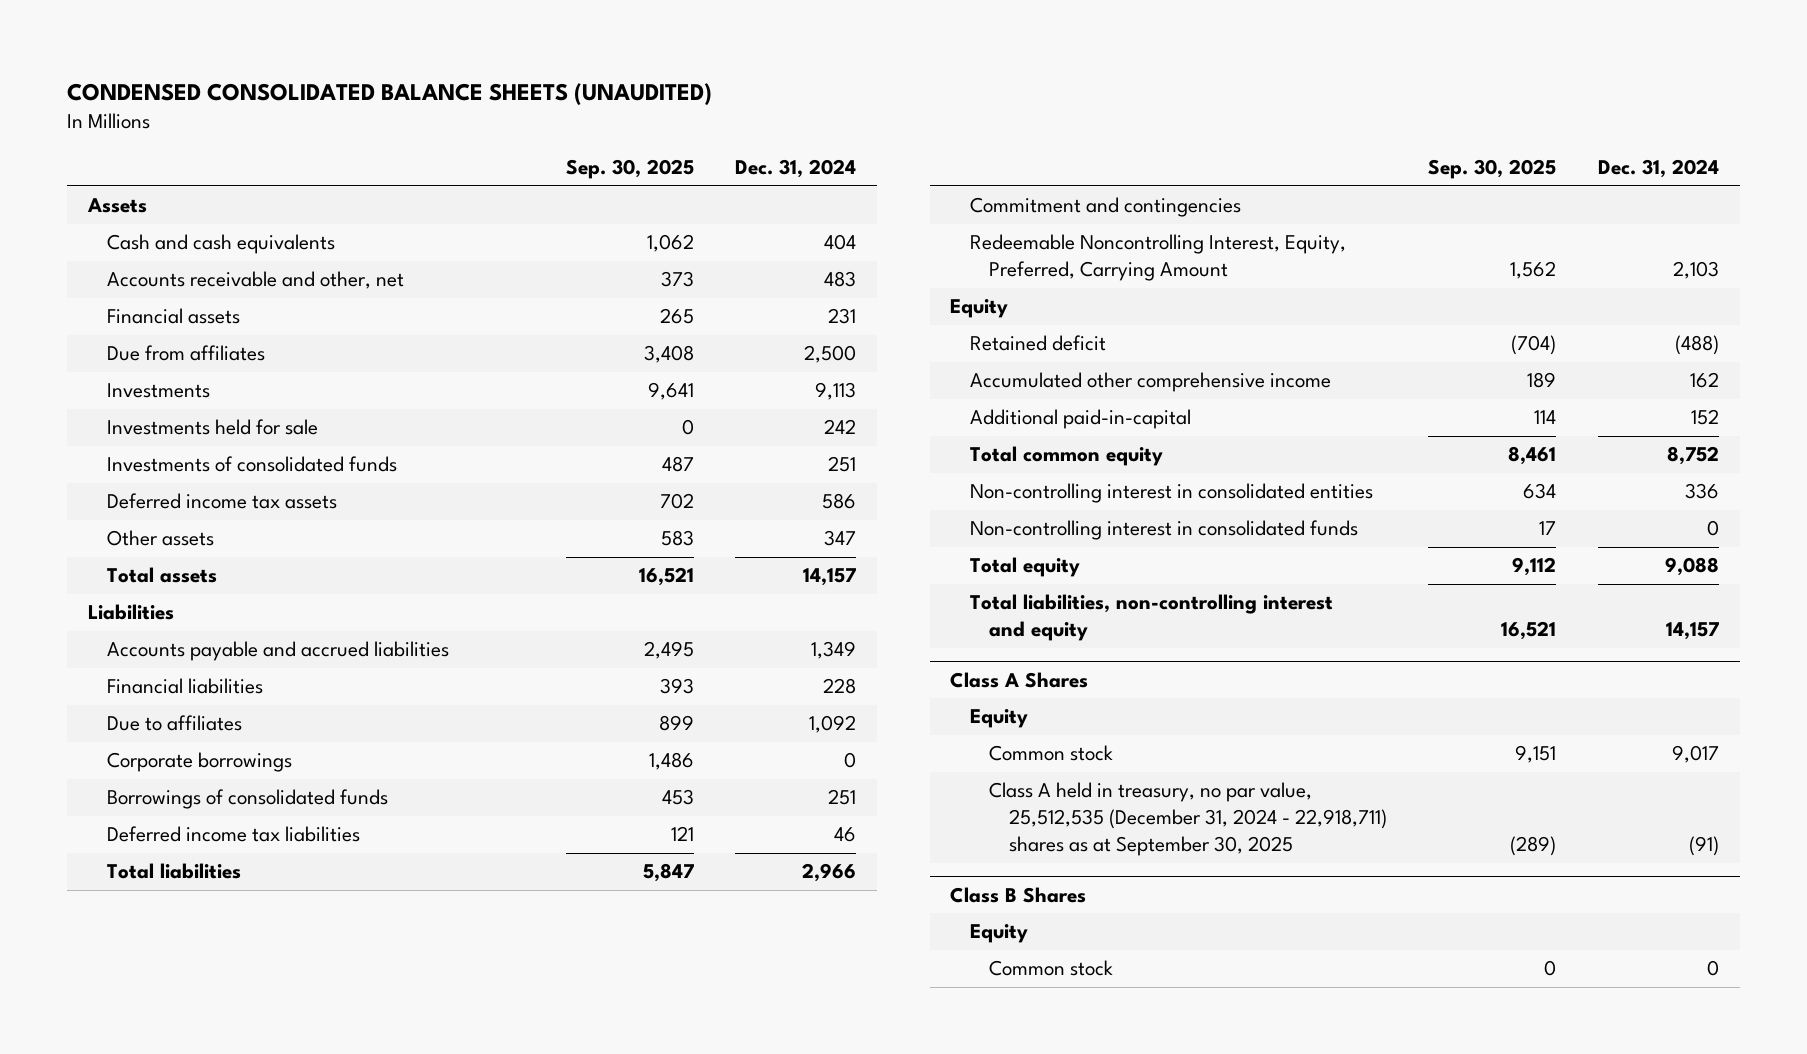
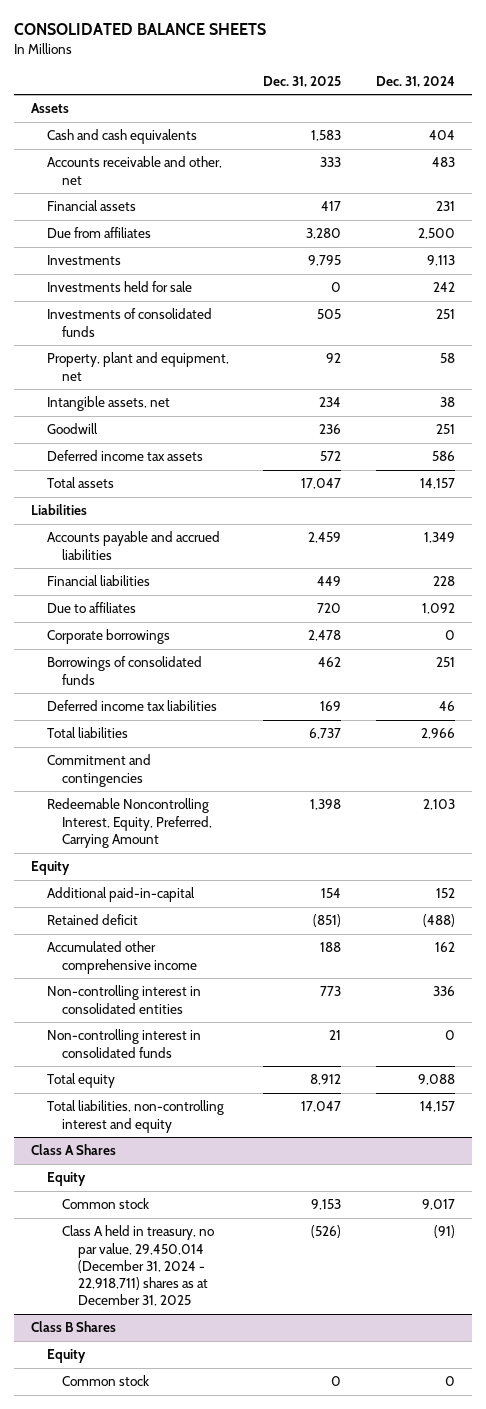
- CONDENSED CONSOLIDATED BALANCE SHEETS (UNAUDITED)
+ CONSOLIDATED BALANCE SHEETS
- | Sep. 30, 2025 | Dec. 31, 2024
+ | Dec. 31, 2025 | Dec. 31, 2024
+ Property, plant and equipment, net | 92 | 58
+ Intangible assets, net | 234 | 38
+ Goodwill | 236 | 251
- Other assets | 583 | 347
moved up: Additional paid-in-capital | 154 | 152
- Total common equity | 8,461 | 8,752
@ Class A Shares
- Class A held in treasury, no par value, 25,512,535 (December 31, 2024 - 22,918,711) shares as at September 30, 2025 | (289) | (91)
+ Class A held in treasury, no par value, 29,450,014 (December 31, 2024 - 22,918,711) shares as at December 31, 2025 | (526) | (91)

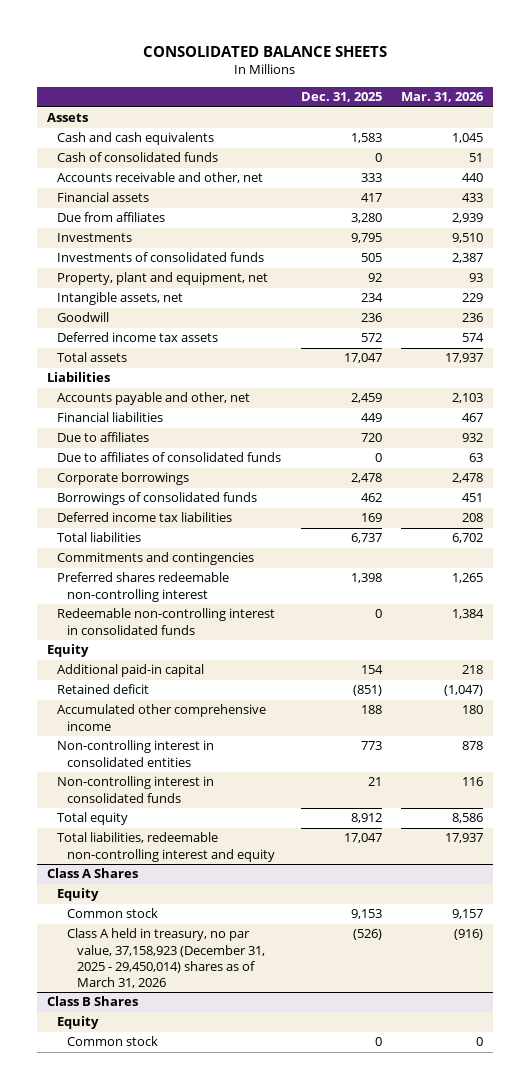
- | Dec. 31, 2025 | Dec. 31, 2024
+ | Dec. 31, 2025 | Mar. 31, 2026
+ Cash of consolidated funds | 0 | 51
- Investments held for sale | 0 | 242
- Accounts payable and accrued liabilities | 2,459 | 1,349
+ Accounts payable and other, net | 2,459 | 2,103
+ Due to affiliates of consolidated funds | 0 | 63
- Commitment and contingencies
- Redeemable Noncontrolling Interest, Equity, Preferred, Carrying Amount | 1,398 | 2,103
+ Commitments and contingencies
+ Preferred shares redeemable non-controlling interest | 1,398 | 1,265
+ Redeemable non-controlling interest in consolidated funds | 0 | 1,384
- Additional paid-in-capital | 154 | 152
+ Additional paid-in capital | 154 | 218
- Total liabilities, non-controlling interest and equity | 17,047 | 14,157
+ Total liabilities, redeemable non-controlling interest and equity | 17,047 | 17,937
@ Class A Shares
- Class A held in treasury, no par value, 29,450,014 (December 31, 2024 - 22,918,711) shares as at December 31, 2025 | (526) | (91)
+ Class A held in treasury, no par value, 37,158,923 (December 31, 2025 - 29,450,014) shares as of March 31, 2026 | (526) | (916)

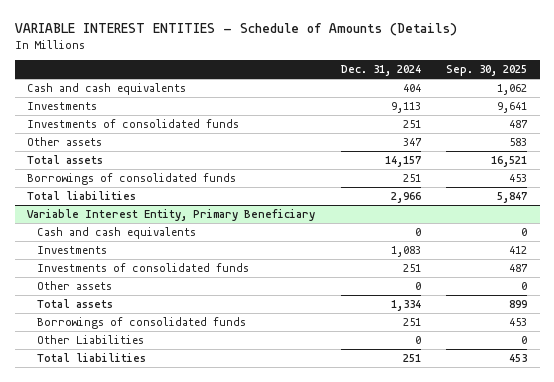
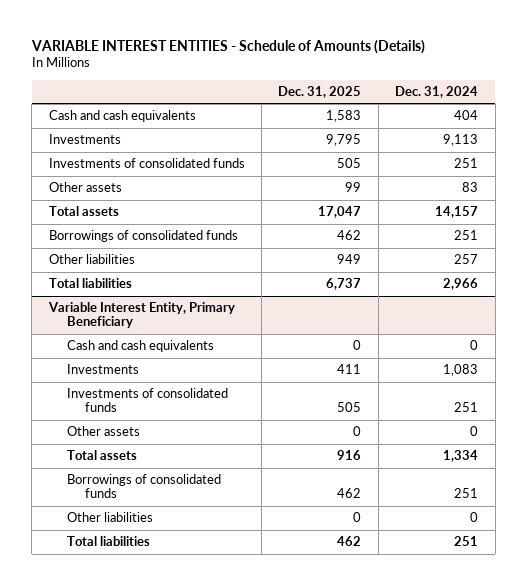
- | Dec. 31, 2024 | Sep. 30, 2025
+ | Dec. 31, 2025 | Dec. 31, 2024
- Other assets | 347 | 583
+ Other assets | 99 | 83
+ Other liabilities | 949 | 257
@ Variable Interest Entity, Primary Beneficiary
- Other Liabilities | 0 | 0
+ Other liabilities | 0 | 0

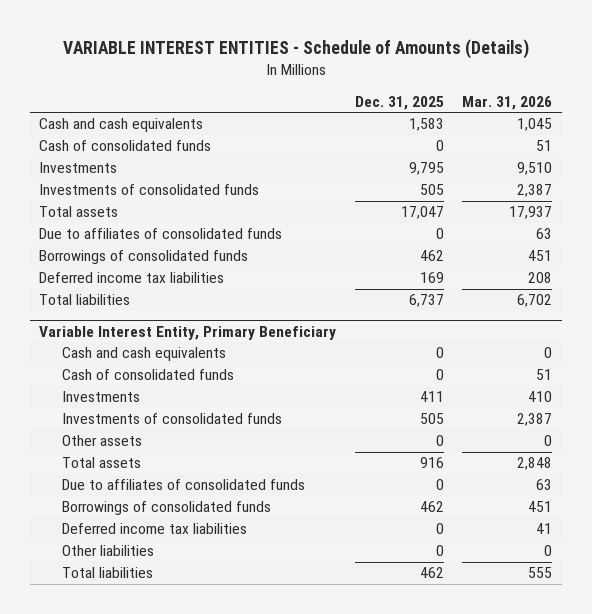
- | Dec. 31, 2025 | Dec. 31, 2024
+ | Dec. 31, 2025 | Mar. 31, 2026
+ Cash of consolidated funds | 0 | 51
- Other assets | 99 | 83
+ Due to affiliates of consolidated funds | 0 | 63
- Other liabilities | 949 | 257
+ Deferred income tax liabilities | 169 | 208
@ Variable Interest Entity, Primary Beneficiary
+ Cash of consolidated funds | 0 | 51
+ Due to affiliates of consolidated funds | 0 | 63
+ Deferred income tax liabilities | 0 | 41

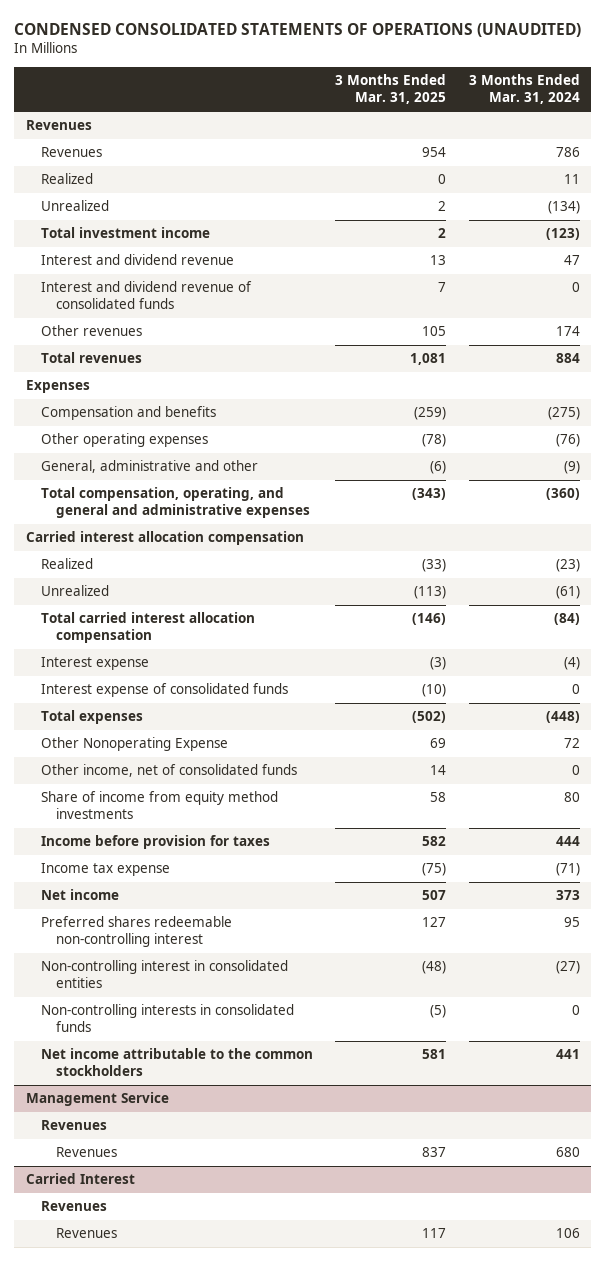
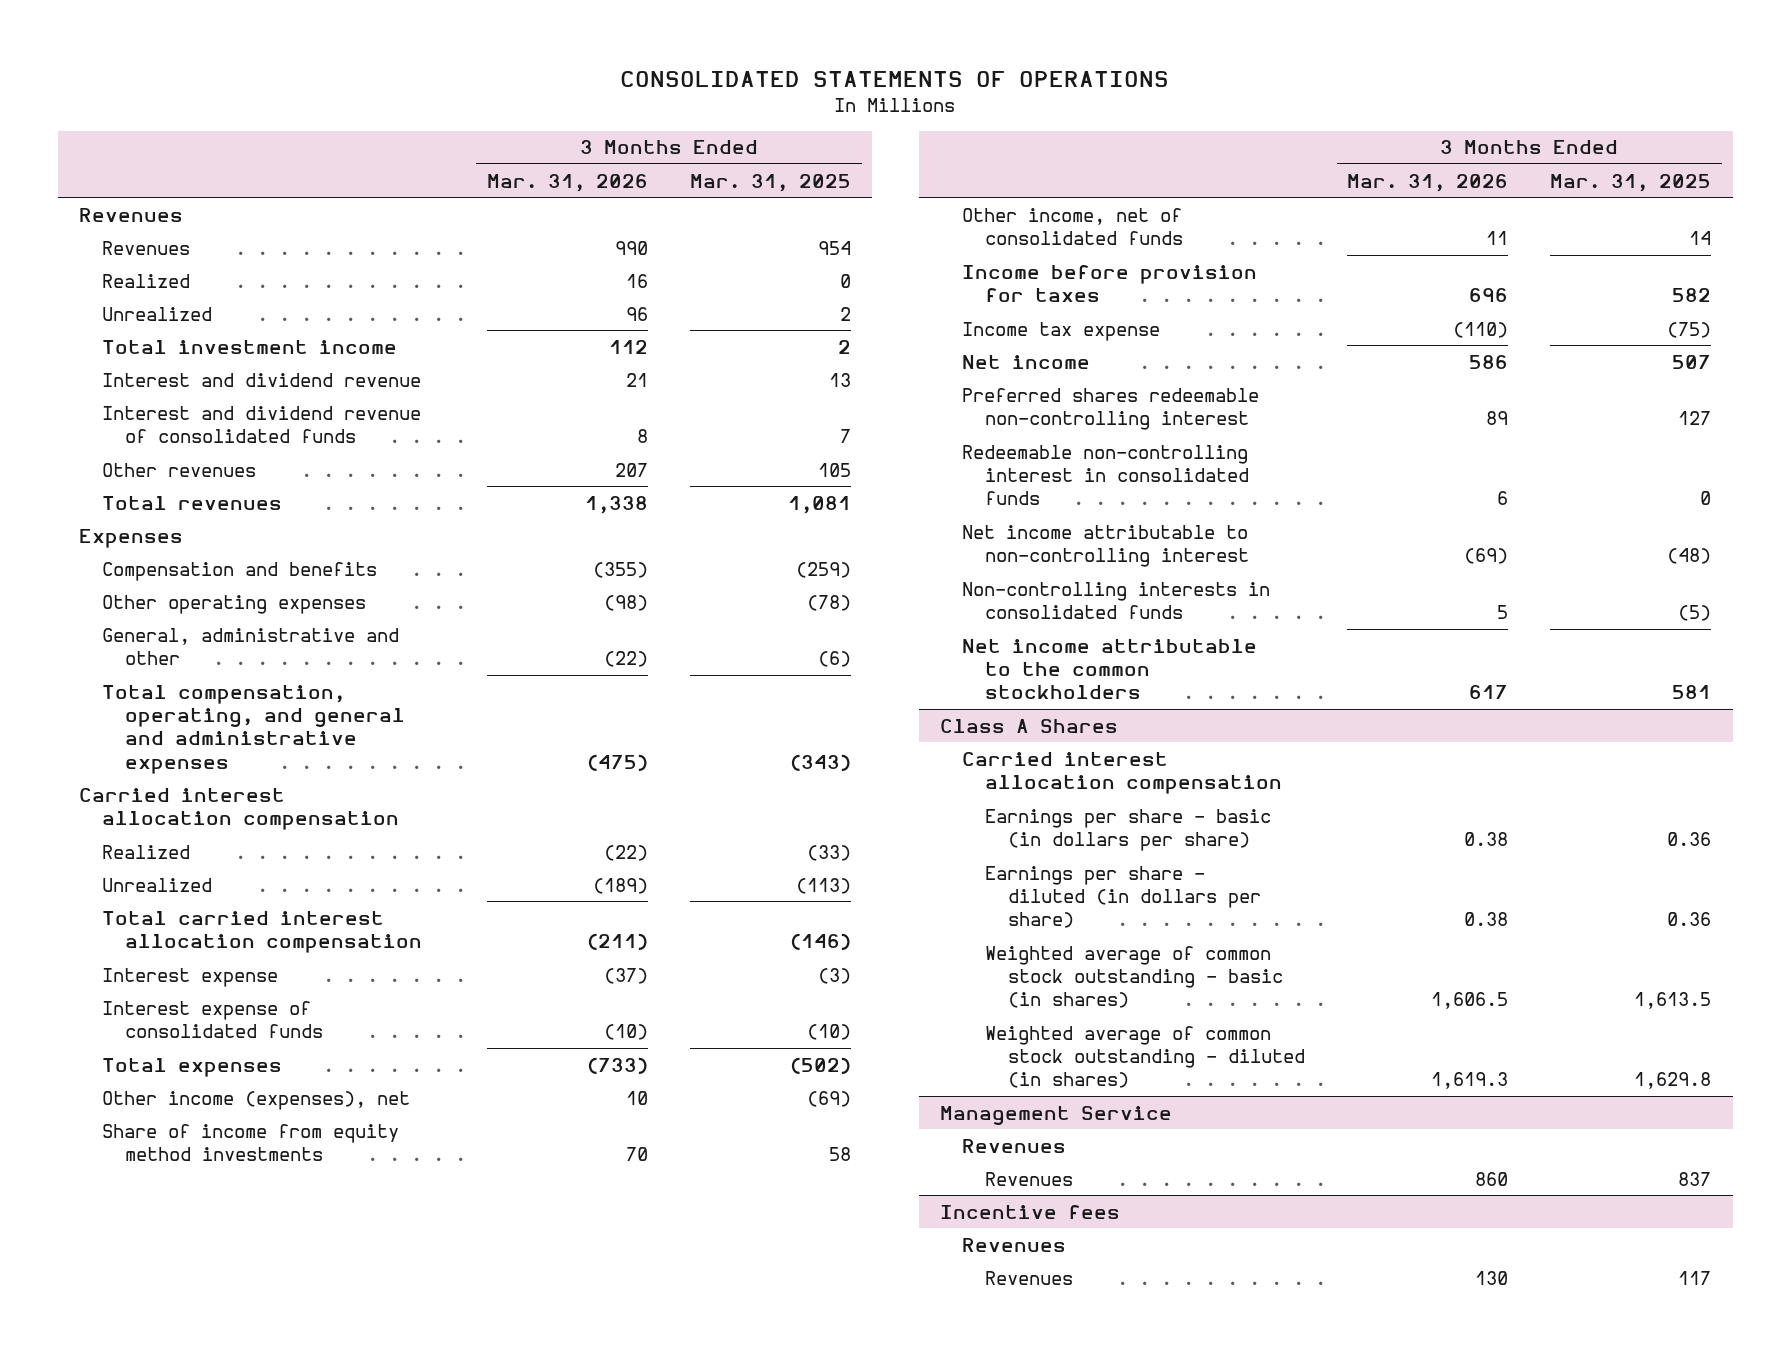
- CONDENSED CONSOLIDATED STATEMENTS OF OPERATIONS (UNAUDITED)
+ CONSOLIDATED STATEMENTS OF OPERATIONS
- | 3 Months Ended Mar. 31, 2025 | 3 Months Ended Mar. 31, 2024
+ | 3 Months Ended Mar. 31, 2026 | 3 Months Ended Mar. 31, 2025
- Other Nonoperating Expense | 69 | 72
+ Other income (expenses), net | 10 | (69)
moved down: Other income, net of consolidated funds | 11 | 14
- Non-controlling interest in consolidated entities | (48) | (27)
+ Redeemable non-controlling interest in consolidated funds | 6 | 0
+ Net income attributable to non-controlling interest | (69) | (48)
+ Class A Shares
+ Carried interest allocation compensation
+ Earnings per share - basic (in dollars per share) | 0.38 | 0.36
+ Earnings per share - diluted (in dollars per share) | 0.38 | 0.36
+ Weighted average of common stock outstanding - basic (in shares) | 1,606.5 | 1,613.5
+ Weighted average of common stock outstanding - diluted (in shares) | 1,619.3 | 1,629.8
- Carried Interest
+ Incentive fees

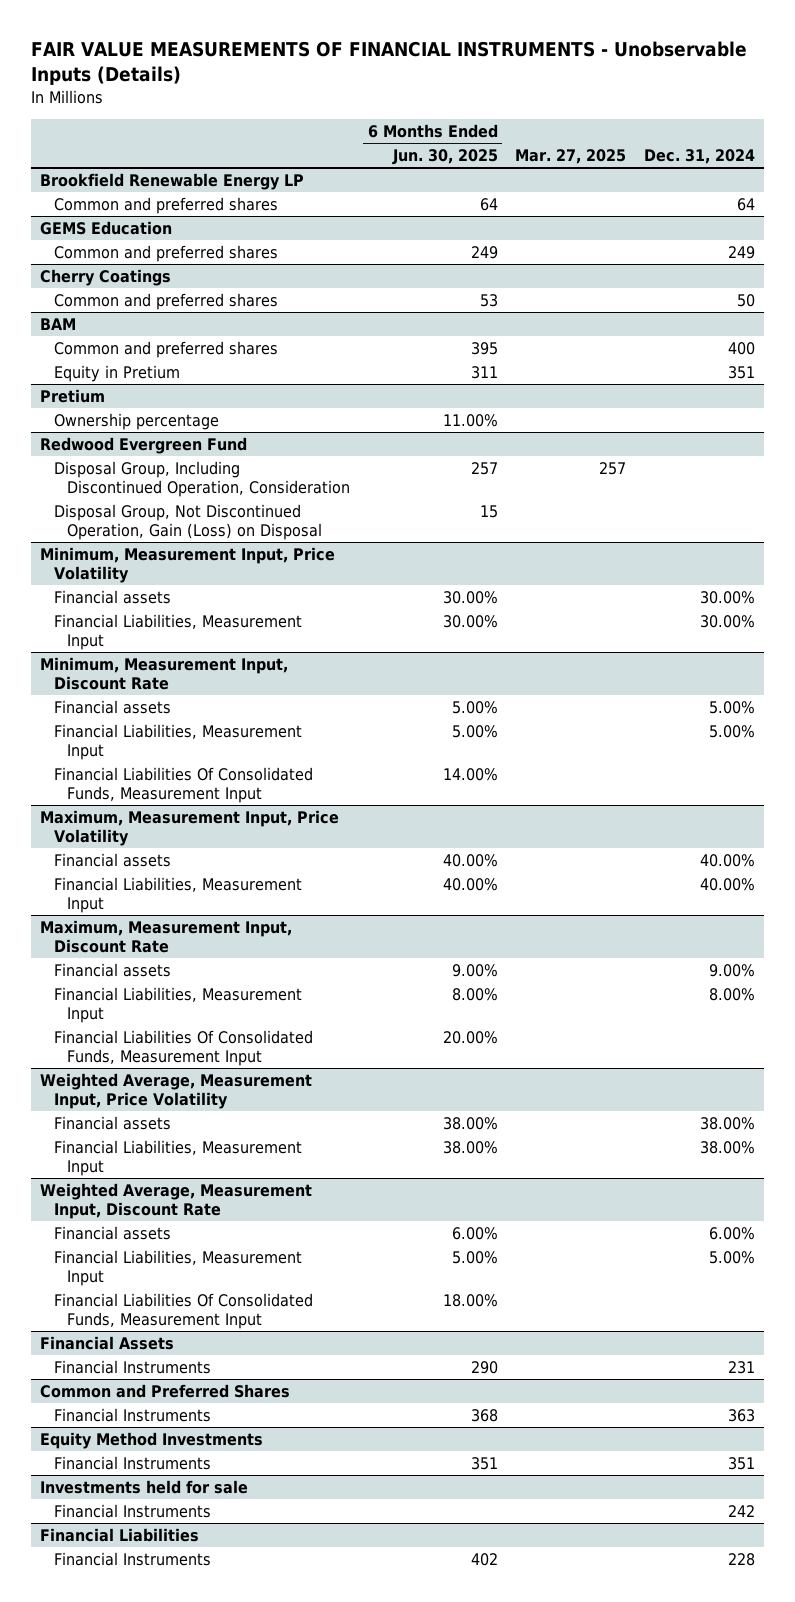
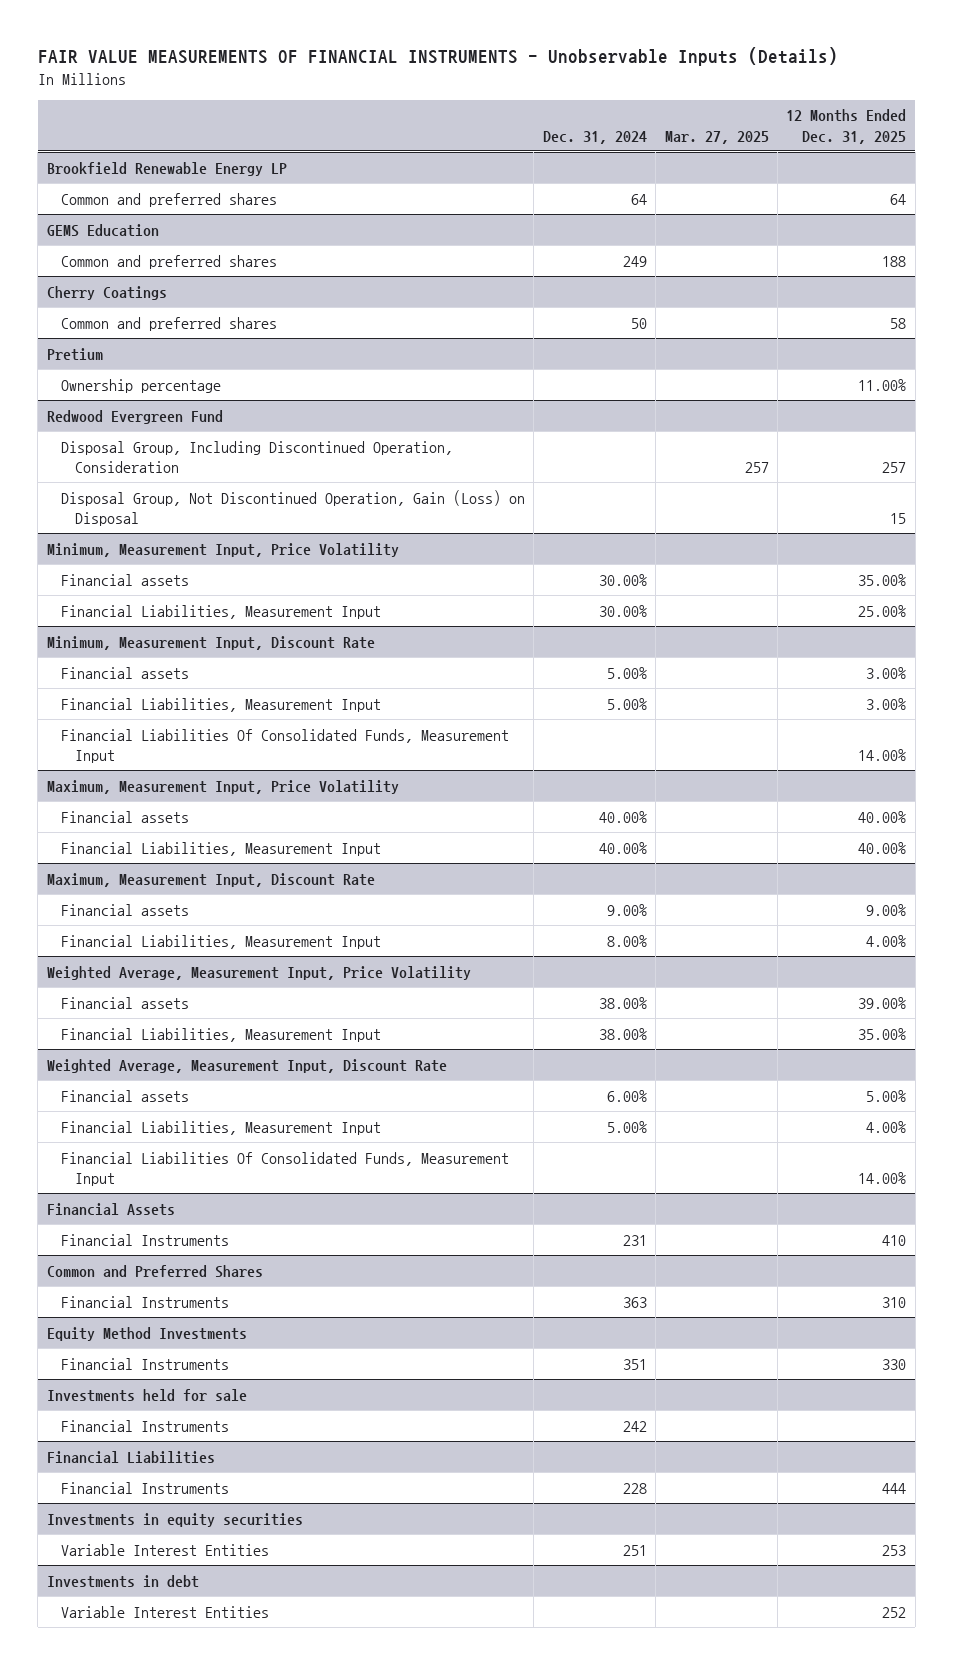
- | 6 Months Ended Jun. 30, 2025 | Mar. 27, 2025 | Dec. 31, 2024
+ | Dec. 31, 2024 | Mar. 27, 2025 | 12 Months Ended Dec. 31, 2025
- BAM
- Common and preferred shares | 395 | | 400
- Equity in Pretium | 311 | | 351
@ Maximum, Measurement Input, Discount Rate
- Financial Liabilities Of Consolidated Funds, Measurement Input | 20.00% | |
+ Investments in equity securities
+ Variable Interest Entities | 251 | | 253
+ Investments in debt
+ Variable Interest Entities | | | 252

